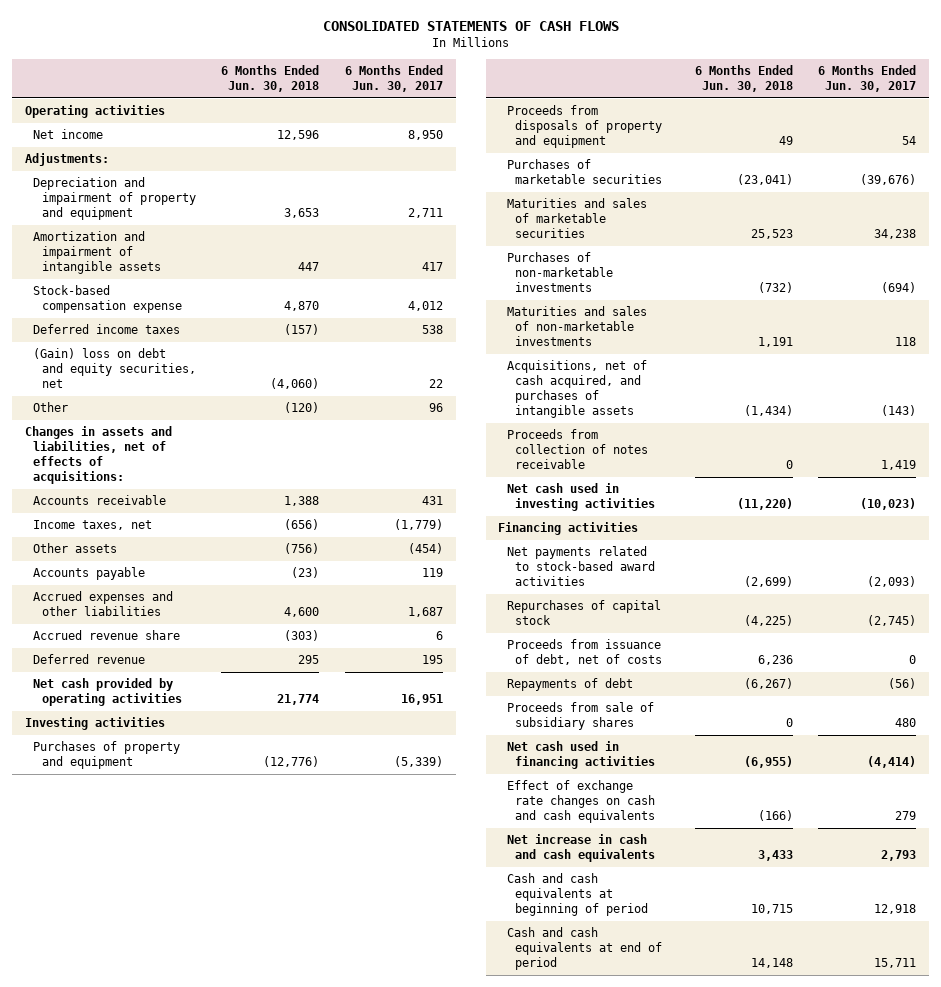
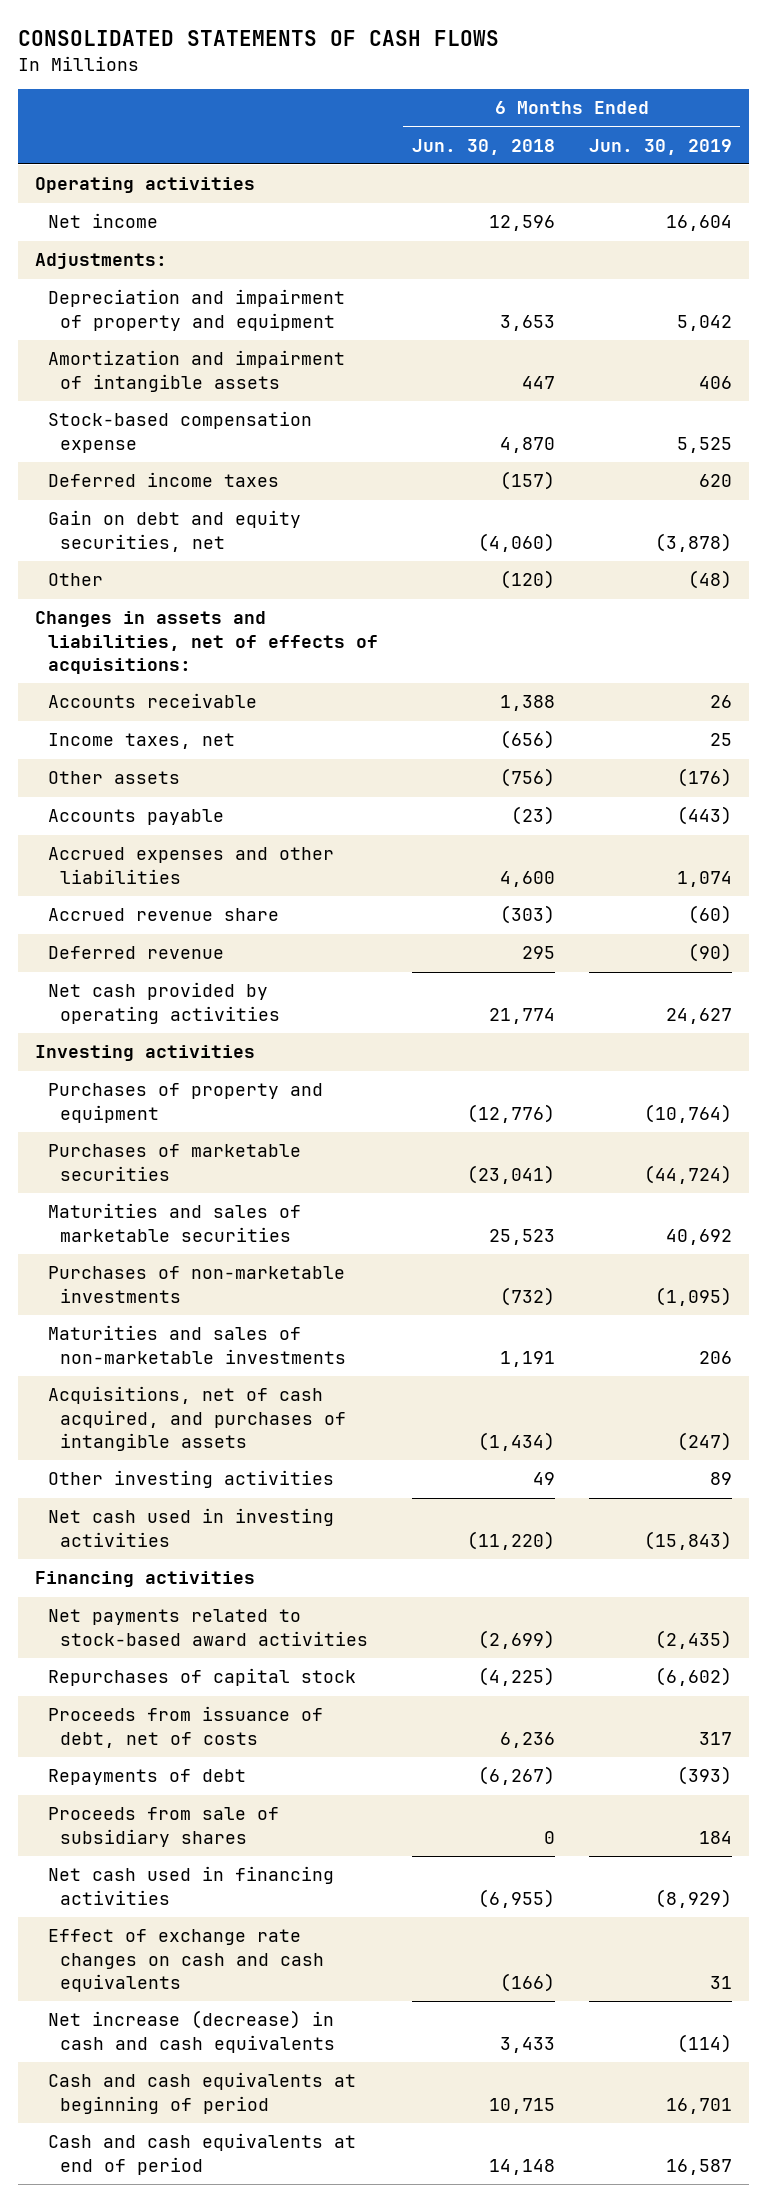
- | 6 Months Ended Jun. 30, 2018 | 6 Months Ended Jun. 30, 2017
+ | 6 Months Ended Jun. 30, 2018 | 6 Months Ended Jun. 30, 2019
- (Gain) loss on debt and equity securities, net | (4,060) | 22
+ Gain on debt and equity securities, net | (4,060) | (3,878)
- Proceeds from disposals of property and equipment | 49 | 54
- Proceeds from collection of notes receivable | 0 | 1,419
+ Other investing activities | 49 | 89
- Net increase in cash and cash equivalents | 3,433 | 2,793
+ Net increase (decrease) in cash and cash equivalents | 3,433 | (114)

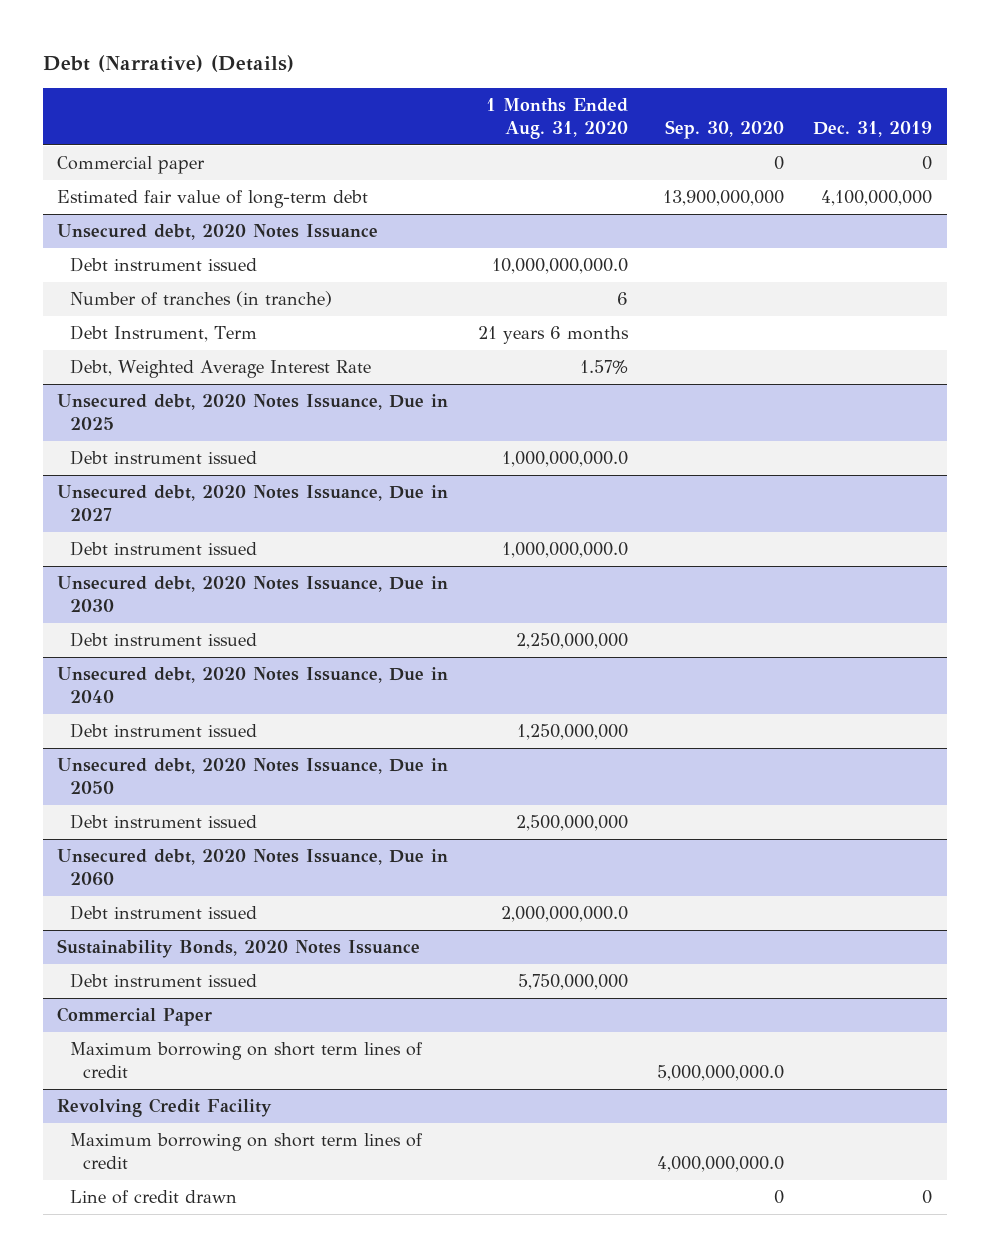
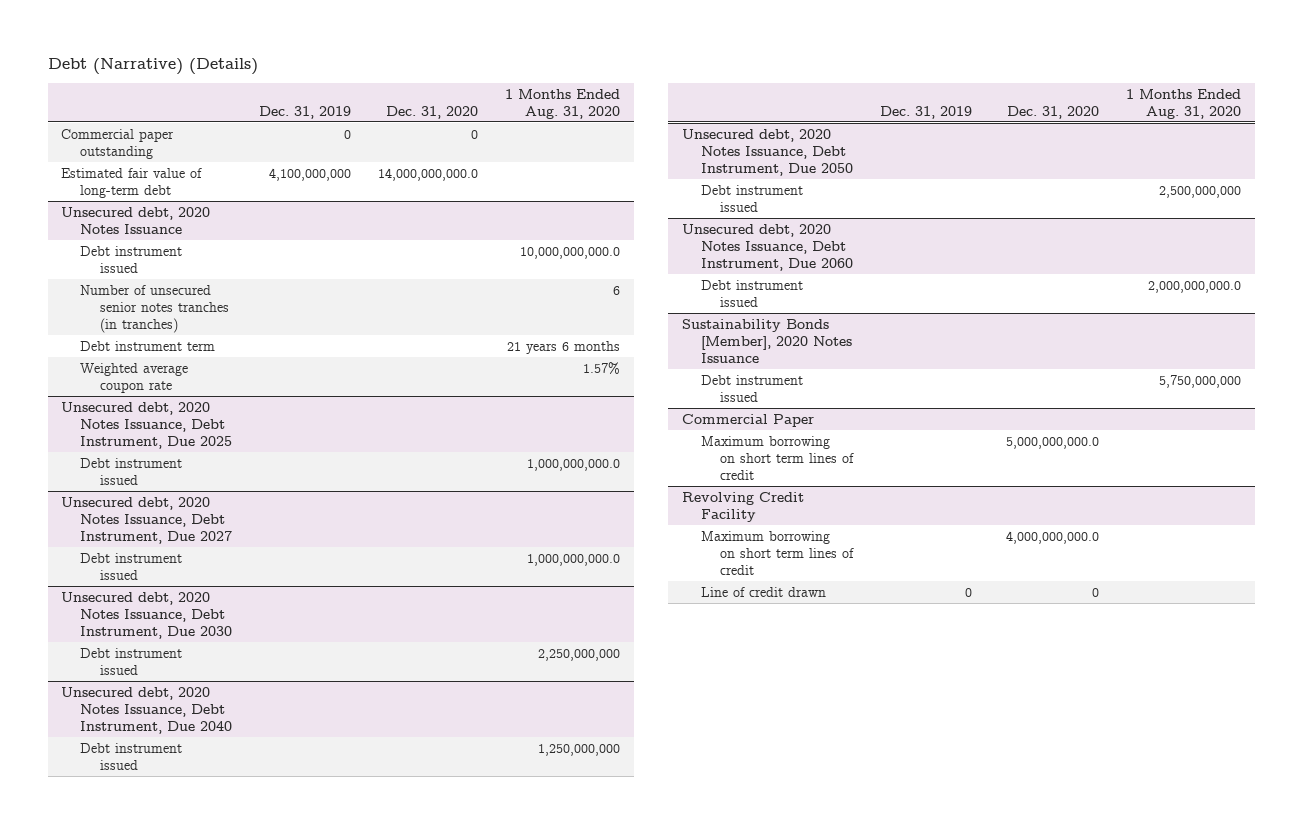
- | 1 Months Ended Aug. 31, 2020 | Sep. 30, 2020 | Dec. 31, 2019
+ | Dec. 31, 2019 | Dec. 31, 2020 | 1 Months Ended Aug. 31, 2020
- Commercial paper | | 0 | 0
+ Commercial paper outstanding | 0 | 0 |
@ Unsecured debt, 2020 Notes Issuance
- Number of tranches (in tranche) | 6 | |
- Debt Instrument, Term | 21 years 6 months | |
- Debt, Weighted Average Interest Rate | 1.57% | |
- Unsecured debt, 2020 Notes Issuance, Due in 2025
@ Unsecured debt, 2020 Notes Issuance
+ Number of unsecured senior notes tranches (in tranches) | | | 6
+ Debt instrument term | | | 21 years 6 months
+ Weighted average coupon rate | | | 1.57%
+ Unsecured debt, 2020 Notes Issuance, Debt Instrument, Due 2025
- Unsecured debt, 2020 Notes Issuance, Due in 2027
+ Unsecured debt, 2020 Notes Issuance, Debt Instrument, Due 2027
- Unsecured debt, 2020 Notes Issuance, Due in 2030
+ Unsecured debt, 2020 Notes Issuance, Debt Instrument, Due 2030
- Unsecured debt, 2020 Notes Issuance, Due in 2040
+ Unsecured debt, 2020 Notes Issuance, Debt Instrument, Due 2040
- Unsecured debt, 2020 Notes Issuance, Due in 2050
+ Unsecured debt, 2020 Notes Issuance, Debt Instrument, Due 2050
- Unsecured debt, 2020 Notes Issuance, Due in 2060
+ Unsecured debt, 2020 Notes Issuance, Debt Instrument, Due 2060
- Sustainability Bonds, 2020 Notes Issuance
+ Sustainability Bonds [Member], 2020 Notes Issuance

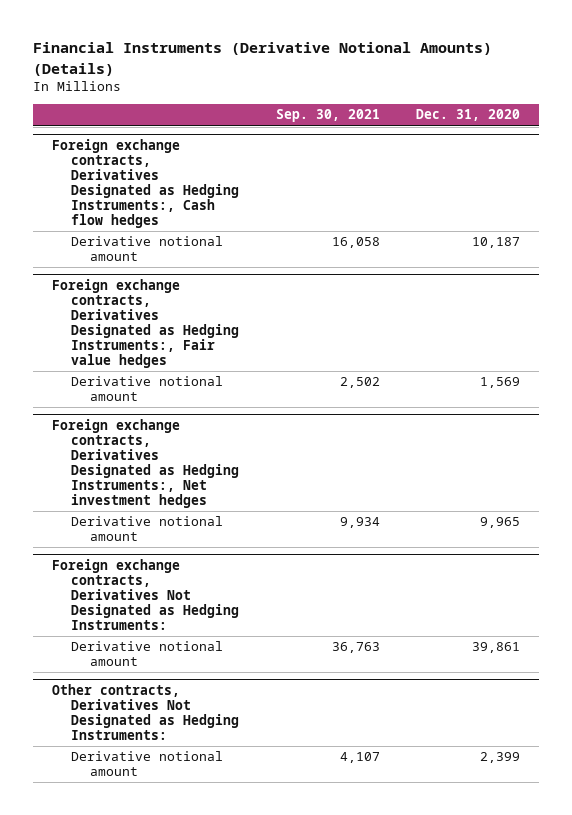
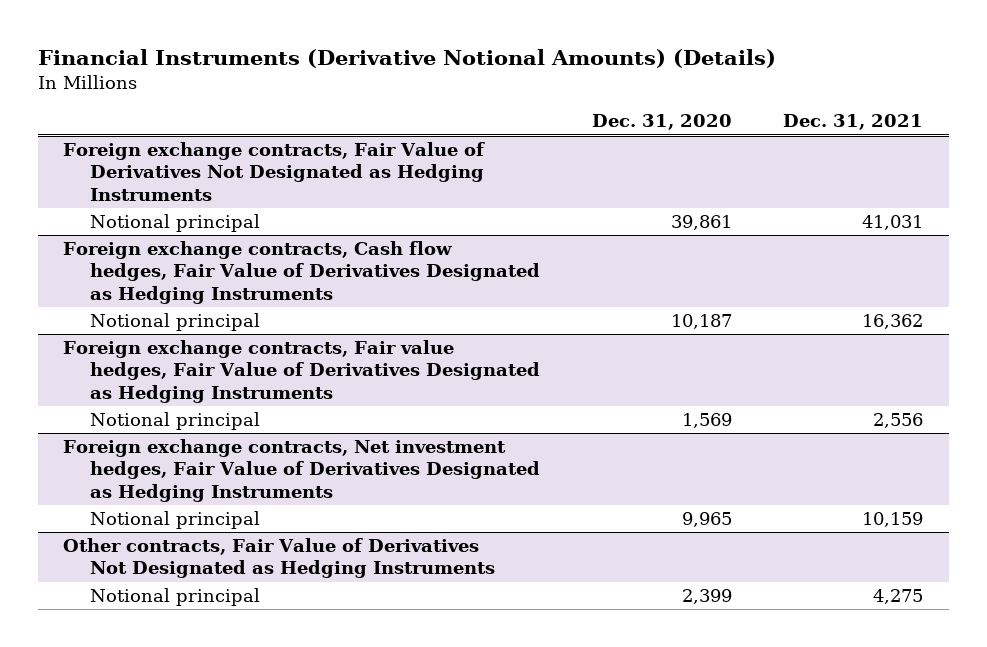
- | Sep. 30, 2021 | Dec. 31, 2020
+ | Dec. 31, 2020 | Dec. 31, 2021
- Foreign exchange contracts, Derivatives Designated as Hedging Instruments:, Cash flow hedges
- Derivative notional amount | 16,058 | 10,187
- Foreign exchange contracts, Derivatives Designated as Hedging Instruments:, Fair value hedges
- Derivative notional amount | 2,502 | 1,569
- Foreign exchange contracts, Derivatives Designated as Hedging Instruments:, Net investment hedges
- Derivative notional amount | 9,934 | 9,965
- Foreign exchange contracts, Derivatives Not Designated as Hedging Instruments:
- Derivative notional amount | 36,763 | 39,861
- Other contracts, Derivatives Not Designated as Hedging Instruments:
- Derivative notional amount | 4,107 | 2,399
+ Foreign exchange contracts, Fair Value of Derivatives Not Designated as Hedging Instruments
+ Notional principal | 39,861 | 41,031
+ Foreign exchange contracts, Cash flow hedges, Fair Value of Derivatives Designated as Hedging Instruments
+ Notional principal | 10,187 | 16,362
+ Foreign exchange contracts, Fair value hedges, Fair Value of Derivatives Designated as Hedging Instruments
+ Notional principal | 1,569 | 2,556
+ Foreign exchange contracts, Net investment hedges, Fair Value of Derivatives Designated as Hedging Instruments
+ Notional principal | 9,965 | 10,159
+ Other contracts, Fair Value of Derivatives Not Designated as Hedging Instruments
+ Notional principal | 2,399 | 4,275

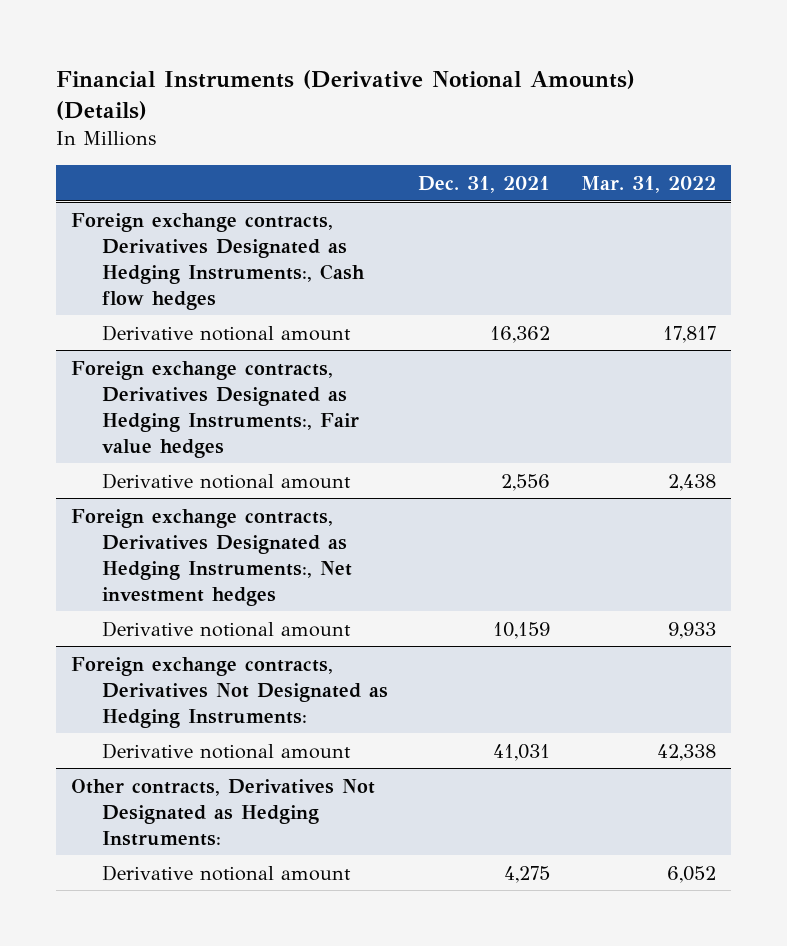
- | Dec. 31, 2020 | Dec. 31, 2021
+ | Dec. 31, 2021 | Mar. 31, 2022
- Foreign exchange contracts, Fair Value of Derivatives Not Designated as Hedging Instruments
- Notional principal | 39,861 | 41,031
- Foreign exchange contracts, Cash flow hedges, Fair Value of Derivatives Designated as Hedging Instruments
- Notional principal | 10,187 | 16,362
- Foreign exchange contracts, Fair value hedges, Fair Value of Derivatives Designated as Hedging Instruments
- Notional principal | 1,569 | 2,556
- Foreign exchange contracts, Net investment hedges, Fair Value of Derivatives Designated as Hedging Instruments
- Notional principal | 9,965 | 10,159
- Other contracts, Fair Value of Derivatives Not Designated as Hedging Instruments
- Notional principal | 2,399 | 4,275
+ Foreign exchange contracts, Derivatives Designated as Hedging Instruments:, Cash flow hedges
+ Derivative notional amount | 16,362 | 17,817
+ Foreign exchange contracts, Derivatives Designated as Hedging Instruments:, Fair value hedges
+ Derivative notional amount | 2,556 | 2,438
+ Foreign exchange contracts, Derivatives Designated as Hedging Instruments:, Net investment hedges
+ Derivative notional amount | 10,159 | 9,933
+ Foreign exchange contracts, Derivatives Not Designated as Hedging Instruments:
+ Derivative notional amount | 41,031 | 42,338
+ Other contracts, Derivatives Not Designated as Hedging Instruments:
+ Derivative notional amount | 4,275 | 6,052

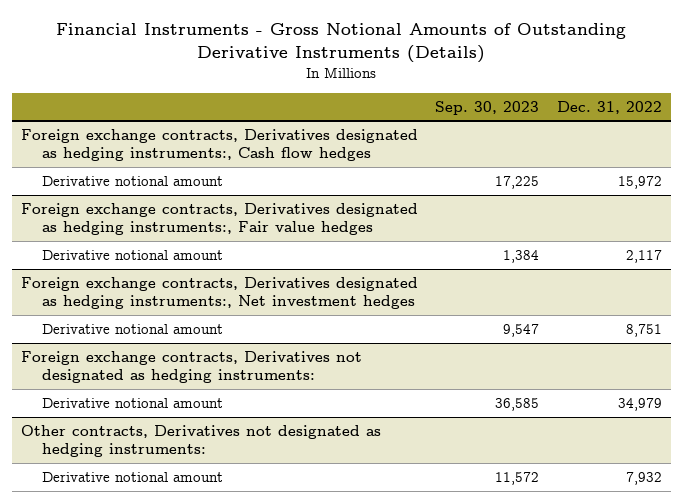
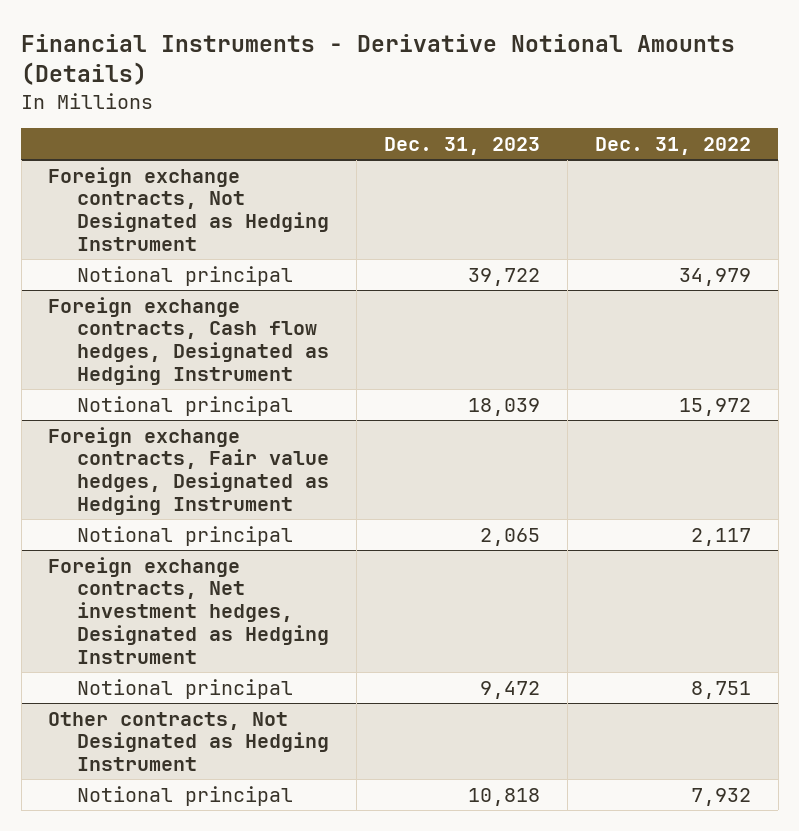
- Financial Instruments - Gross Notional Amounts of Outstanding Derivative Instruments (Details)
+ Financial Instruments - Derivative Notional Amounts (Details)
- | Sep. 30, 2023 | Dec. 31, 2022
+ | Dec. 31, 2023 | Dec. 31, 2022
- Foreign exchange contracts, Derivatives designated as hedging instruments:, Cash flow hedges
- Derivative notional amount | 17,225 | 15,972
- Foreign exchange contracts, Derivatives designated as hedging instruments:, Fair value hedges
- Derivative notional amount | 1,384 | 2,117
- Foreign exchange contracts, Derivatives designated as hedging instruments:, Net investment hedges
- Derivative notional amount | 9,547 | 8,751
- Foreign exchange contracts, Derivatives not designated as hedging instruments:
- Derivative notional amount | 36,585 | 34,979
- Other contracts, Derivatives not designated as hedging instruments:
- Derivative notional amount | 11,572 | 7,932
+ Foreign exchange contracts, Not Designated as Hedging Instrument
+ Notional principal | 39,722 | 34,979
+ Foreign exchange contracts, Cash flow hedges, Designated as Hedging Instrument
+ Notional principal | 18,039 | 15,972
+ Foreign exchange contracts, Fair value hedges, Designated as Hedging Instrument
+ Notional principal | 2,065 | 2,117
+ Foreign exchange contracts, Net investment hedges, Designated as Hedging Instrument
+ Notional principal | 9,472 | 8,751
+ Other contracts, Not Designated as Hedging Instrument
+ Notional principal | 10,818 | 7,932

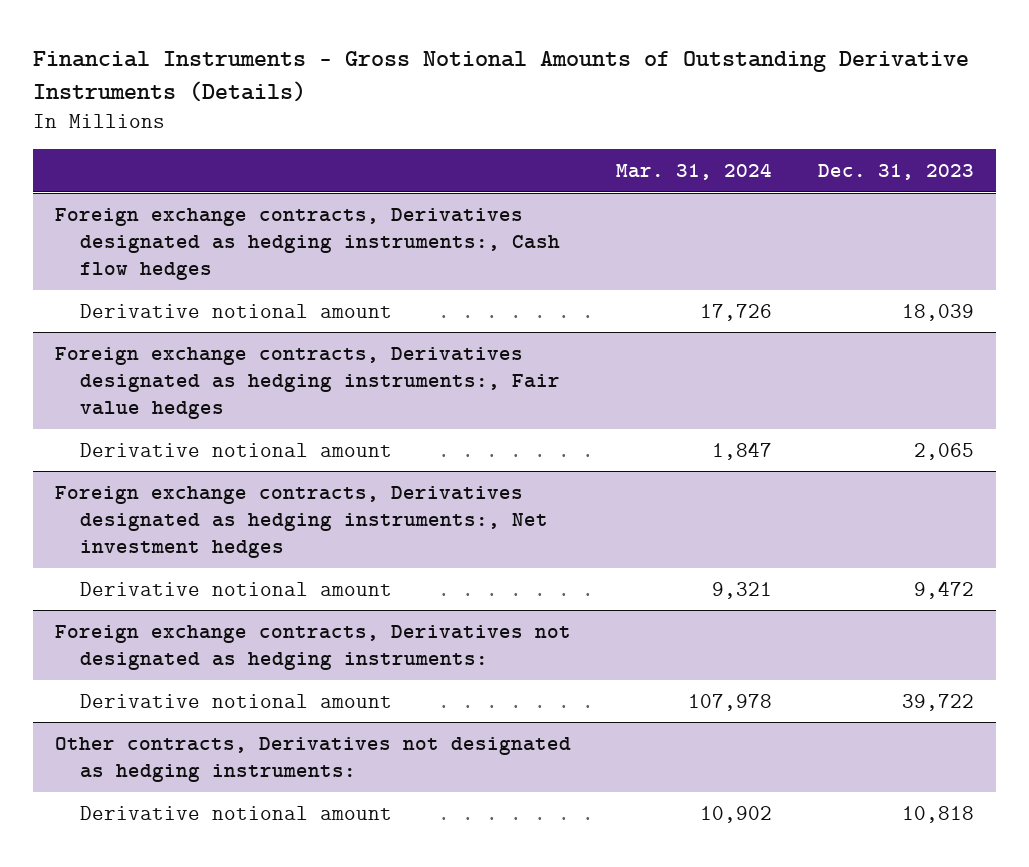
- Financial Instruments - Derivative Notional Amounts (Details)
+ Financial Instruments - Gross Notional Amounts of Outstanding Derivative Instruments (Details)
- | Dec. 31, 2023 | Dec. 31, 2022
+ | Mar. 31, 2024 | Dec. 31, 2023
- Foreign exchange contracts, Not Designated as Hedging Instrument
- Notional principal | 39,722 | 34,979
- Foreign exchange contracts, Cash flow hedges, Designated as Hedging Instrument
- Notional principal | 18,039 | 15,972
- Foreign exchange contracts, Fair value hedges, Designated as Hedging Instrument
- Notional principal | 2,065 | 2,117
- Foreign exchange contracts, Net investment hedges, Designated as Hedging Instrument
- Notional principal | 9,472 | 8,751
- Other contracts, Not Designated as Hedging Instrument
- Notional principal | 10,818 | 7,932
+ Foreign exchange contracts, Derivatives designated as hedging instruments:, Cash flow hedges
+ Derivative notional amount | 17,726 | 18,039
+ Foreign exchange contracts, Derivatives designated as hedging instruments:, Fair value hedges
+ Derivative notional amount | 1,847 | 2,065
+ Foreign exchange contracts, Derivatives designated as hedging instruments:, Net investment hedges
+ Derivative notional amount | 9,321 | 9,472
+ Foreign exchange contracts, Derivatives not designated as hedging instruments:
+ Derivative notional amount | 107,978 | 39,722
+ Other contracts, Derivatives not designated as hedging instruments:
+ Derivative notional amount | 10,902 | 10,818

